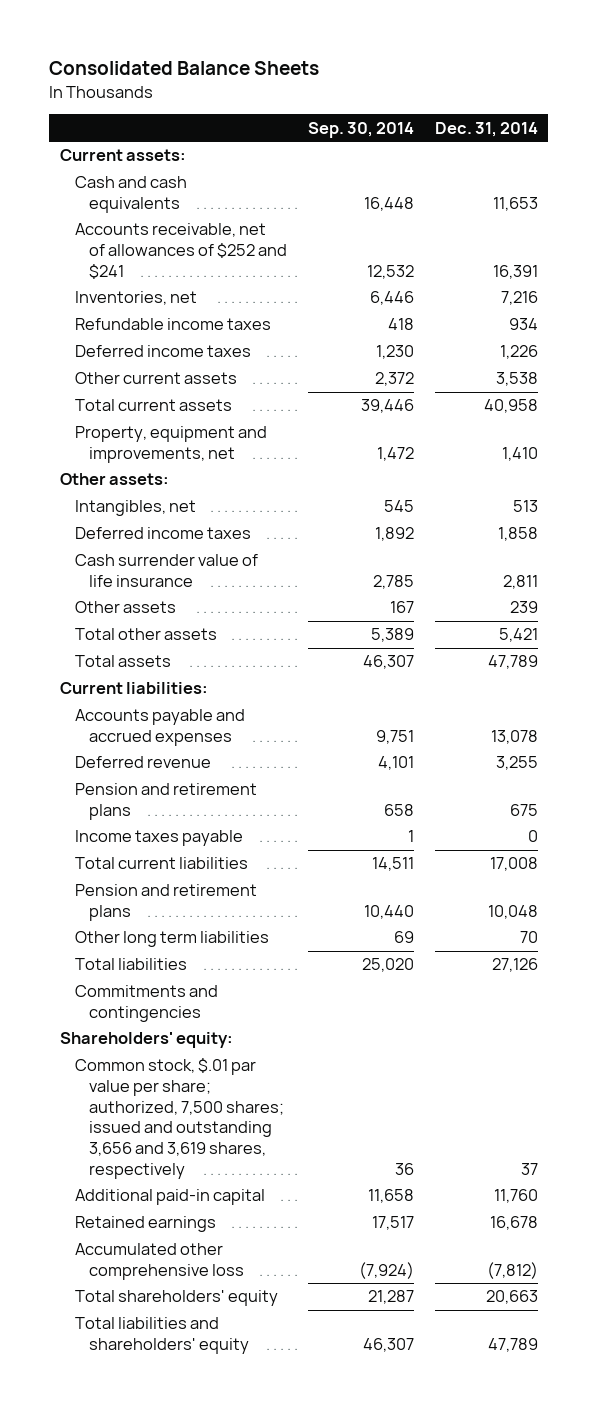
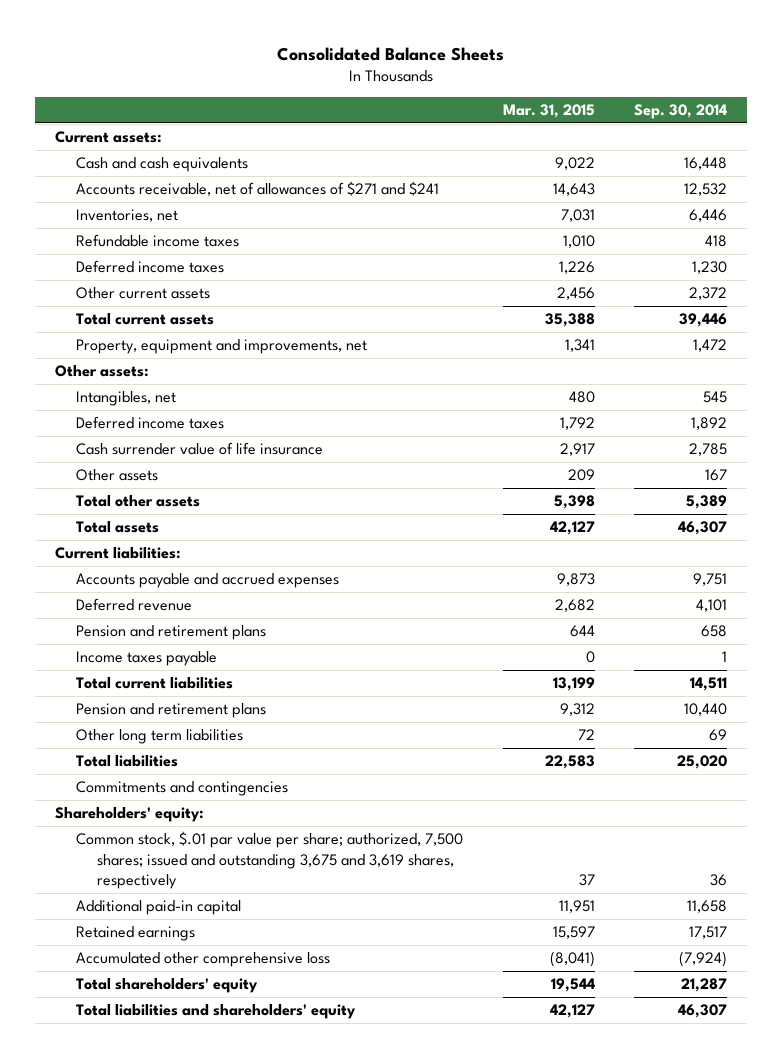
- | Sep. 30, 2014 | Dec. 31, 2014
+ | Mar. 31, 2015 | Sep. 30, 2014
- Accounts receivable, net of allowances of $252 and $241 | 12,532 | 16,391
+ Accounts receivable, net of allowances of $271 and $241 | 14,643 | 12,532
- Common stock, $.01 par value per share; authorized, 7,500 shares; issued and outstanding 3,656 and 3,619 shares, respectively | 36 | 37
+ Common stock, $.01 par value per share; authorized, 7,500 shares; issued and outstanding 3,675 and 3,619 shares, respectively | 37 | 36

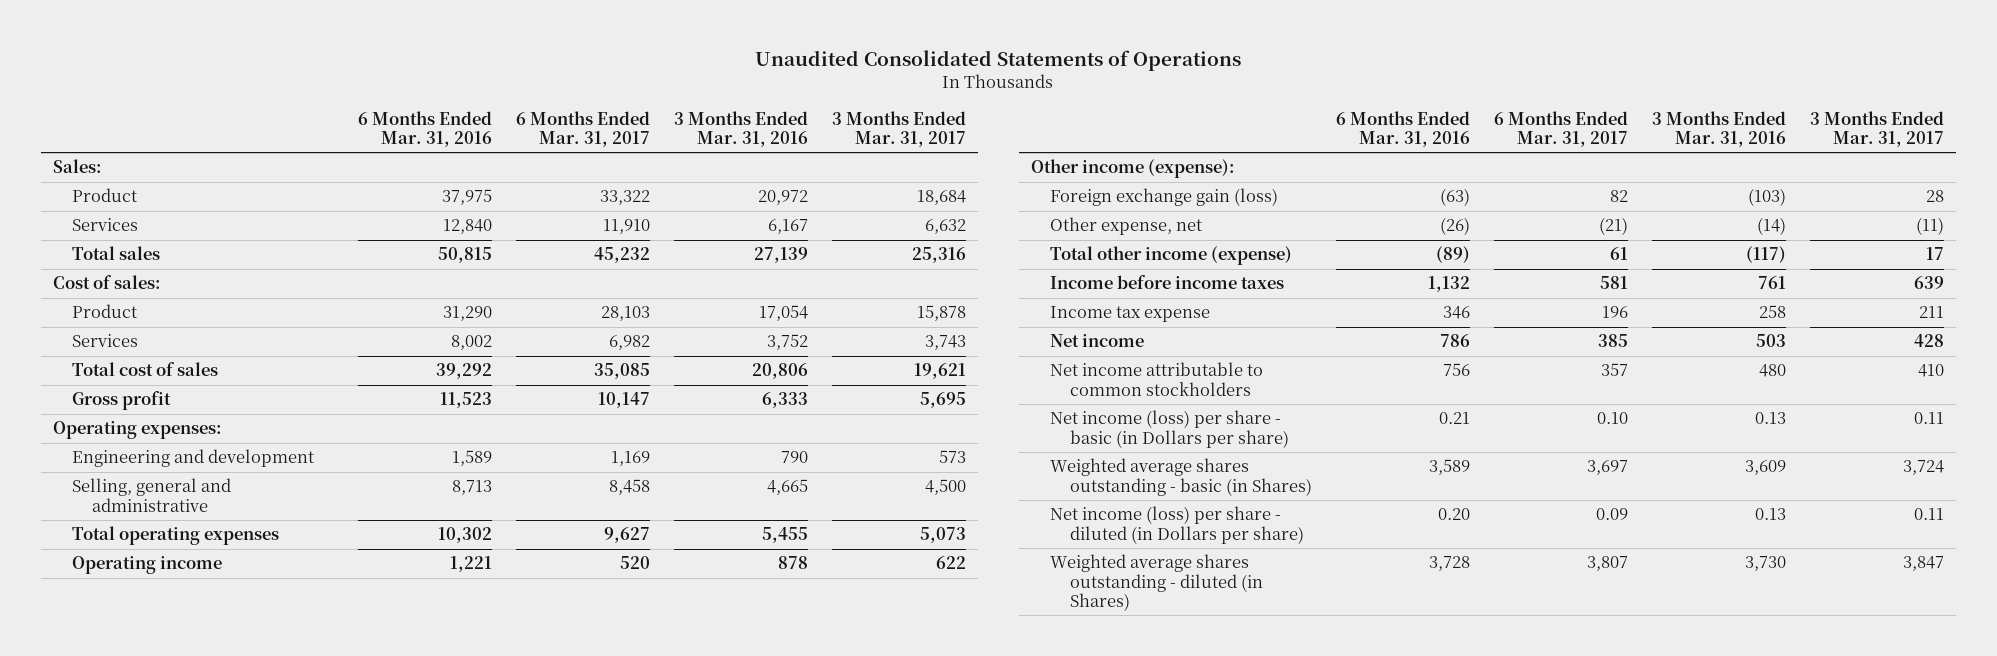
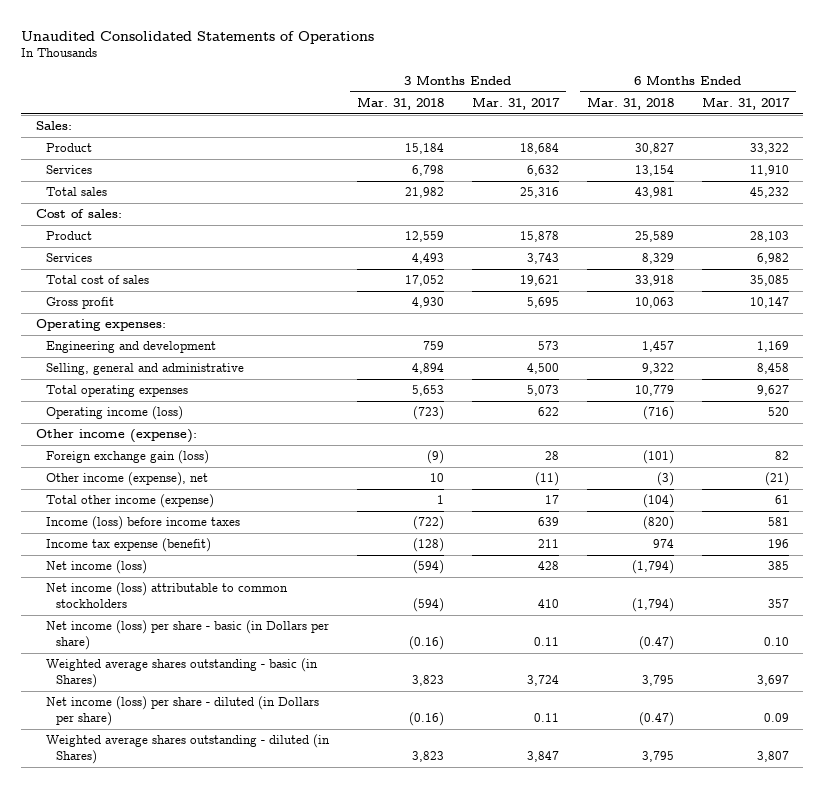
- | 6 Months Ended Mar. 31, 2016 | 6 Months Ended Mar. 31, 2017 | 3 Months Ended Mar. 31, 2016 | 3 Months Ended Mar. 31, 2017
+ | 3 Months Ended Mar. 31, 2018 | 3 Months Ended Mar. 31, 2017 | 6 Months Ended Mar. 31, 2018 | 6 Months Ended Mar. 31, 2017
- Operating income | 1,221 | 520 | 878 | 622
+ Operating income (loss) | (723) | 622 | (716) | 520
- Other expense, net | (26) | (21) | (14) | (11)
+ Other income (expense), net | 10 | (11) | (3) | (21)
- Income before income taxes | 1,132 | 581 | 761 | 639
- Income tax expense | 346 | 196 | 258 | 211
- Net income | 786 | 385 | 503 | 428
- Net income attributable to common stockholders | 756 | 357 | 480 | 410
+ Income (loss) before income taxes | (722) | 639 | (820) | 581
+ Income tax expense (benefit) | (128) | 211 | 974 | 196
+ Net income (loss) | (594) | 428 | (1,794) | 385
+ Net income (loss) attributable to common stockholders | (594) | 410 | (1,794) | 357

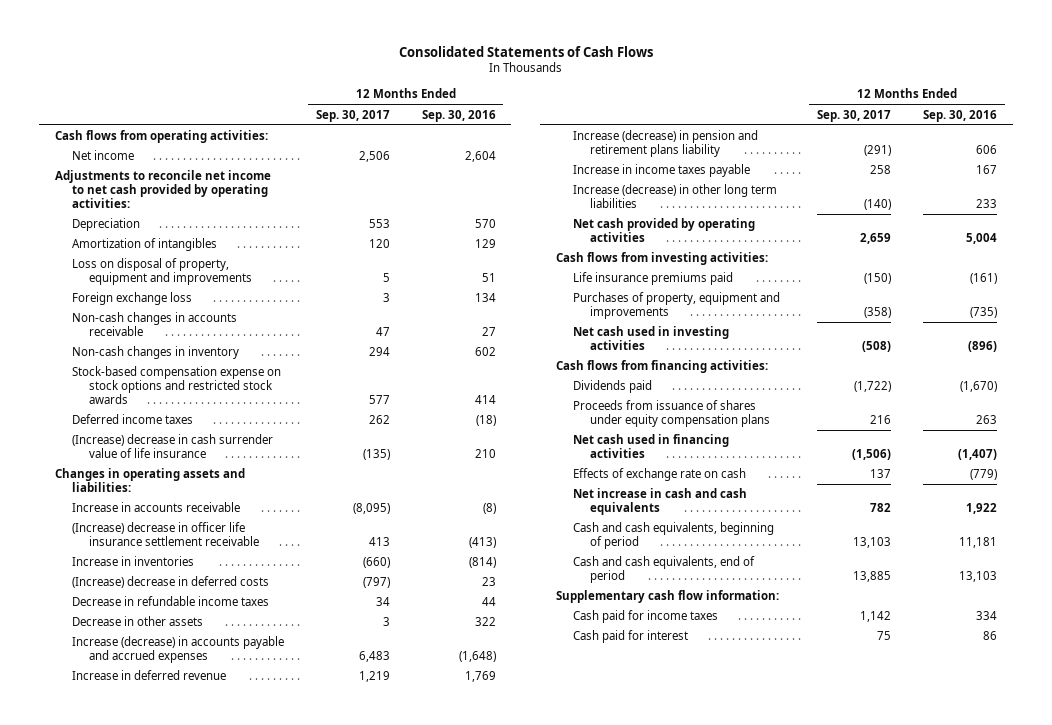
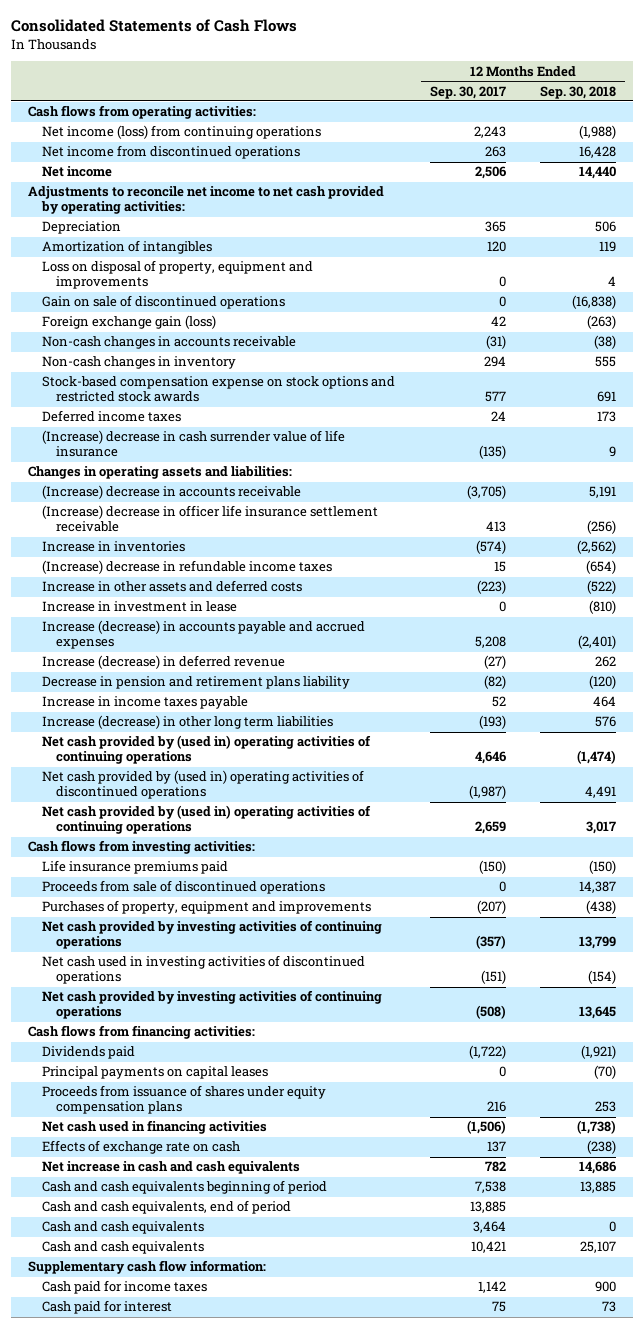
- | 12 Months Ended Sep. 30, 2017 | 12 Months Ended Sep. 30, 2016
+ | 12 Months Ended Sep. 30, 2017 | 12 Months Ended Sep. 30, 2018
+ Net income (loss) from continuing operations | 2,243 | (1,988)
+ Net income from discontinued operations | 263 | 16,428
- Depreciation | 553 | 570
+ Depreciation | 365 | 506
- Loss on disposal of property, equipment and improvements | 5 | 51
- Foreign exchange loss | 3 | 134
- Non-cash changes in accounts receivable | 47 | 27
+ Loss on disposal of property, equipment and improvements | 0 | 4
+ Gain on sale of discontinued operations | 0 | (16,838)
+ Foreign exchange gain (loss) | 42 | (263)
+ Non-cash changes in accounts receivable | (31) | (38)
- Deferred income taxes | 262 | (18)
+ Deferred income taxes | 24 | 173
- Increase in accounts receivable | (8,095) | (8)
+ (Increase) decrease in accounts receivable | (3,705) | 5,191
- Increase in inventories | (660) | (814)
- (Increase) decrease in deferred costs | (797) | 23
- Decrease in refundable income taxes | 34 | 44
- Decrease in other assets | 3 | 322
- Increase (decrease) in accounts payable and accrued expenses | 6,483 | (1,648)
- Increase in deferred revenue | 1,219 | 1,769
- Increase (decrease) in pension and retirement plans liability | (291) | 606
- Increase in income taxes payable | 258 | 167
- Increase (decrease) in other long term liabilities | (140) | 233
- Net cash provided by operating activities | 2,659 | 5,004
+ Increase in inventories | (574) | (2,562)
+ (Increase) decrease in refundable income taxes | 15 | (654)
+ Increase in other assets and deferred costs | (223) | (522)
+ Increase in investment in lease | 0 | (810)
+ Increase (decrease) in accounts payable and accrued expenses | 5,208 | (2,401)
+ Increase (decrease) in deferred revenue | (27) | 262
+ Decrease in pension and retirement plans liability | (82) | (120)
+ Increase in income taxes payable | 52 | 464
+ Increase (decrease) in other long term liabilities | (193) | 576
+ Net cash provided by (used in) operating activities of continuing operations | 4,646 | (1,474)
+ Net cash provided by (used in) operating activities of discontinued operations | (1,987) | 4,491
+ Net cash provided by (used in) operating activities of continuing operations | 2,659 | 3,017
- Purchases of property, equipment and improvements | (358) | (735)
- Net cash used in investing activities | (508) | (896)
+ Proceeds from sale of discontinued operations | 0 | 14,387
+ Purchases of property, equipment and improvements | (207) | (438)
+ Net cash provided by investing activities of continuing operations | (357) | 13,799
+ Net cash used in investing activities of discontinued operations | (151) | (154)
+ Net cash provided by investing activities of continuing operations | (508) | 13,645
+ Principal payments on capital leases | 0 | (70)
- Cash and cash equivalents, beginning of period | 13,103 | 11,181
+ Cash and cash equivalents beginning of period | 7,538 | 13,885
+ Cash and cash equivalents | 3,464 | 0
+ Cash and cash equivalents | 10,421 | 25,107

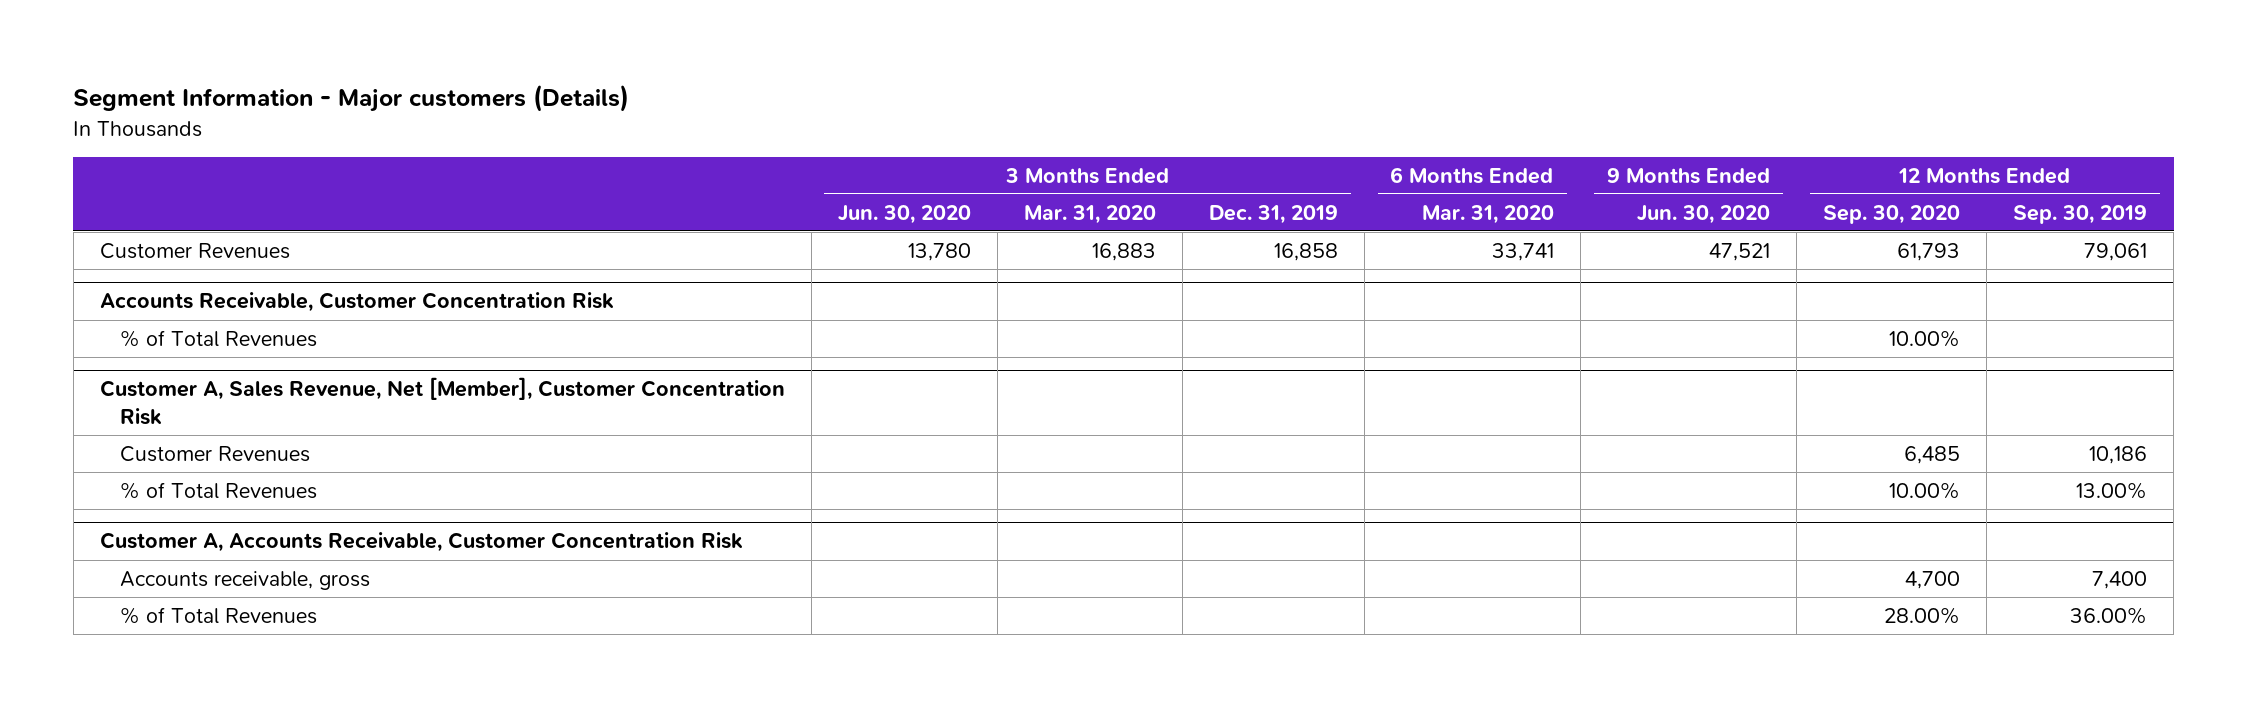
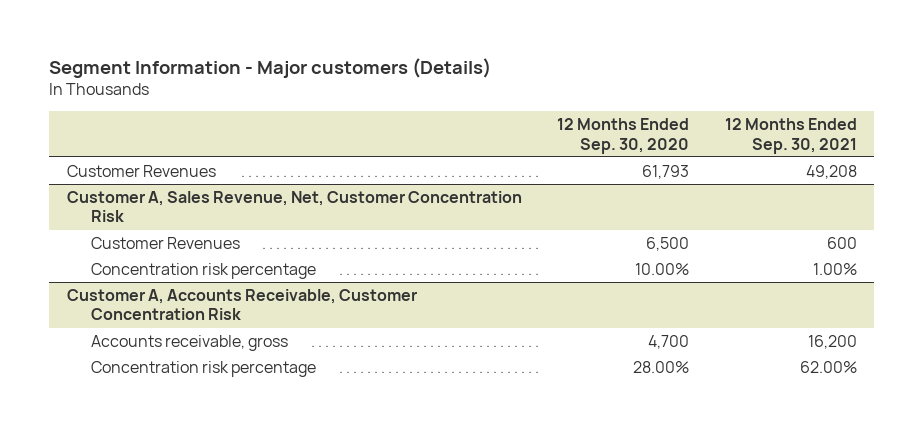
- | 3 Months Ended Jun. 30, 2020 | 3 Months Ended Mar. 31, 2020 | 3 Months Ended Dec. 31, 2019 | 6 Months Ended Mar. 31, 2020 | 9 Months Ended Jun. 30, 2020 | 12 Months Ended Sep. 30, 2020 | 12 Months Ended Sep. 30, 2019
+ | 12 Months Ended Sep. 30, 2020 | 12 Months Ended Sep. 30, 2021
- Accounts Receivable, Customer Concentration Risk
- % of Total Revenues | | | | | | 10.00% |
- Customer A, Sales Revenue, Net [Member], Customer Concentration Risk
- Customer Revenues | | | | | | 6,485 | 10,186
- % of Total Revenues | | | | | | 10.00% | 13.00%
+ Customer A, Sales Revenue, Net, Customer Concentration Risk
+ Customer Revenues | 6,500 | 600
+ Concentration risk percentage | 10.00% | 1.00%
@ Customer A, Accounts Receivable, Customer Concentration Risk
- % of Total Revenues | | | | | | 28.00% | 36.00%
+ Concentration risk percentage | 28.00% | 62.00%

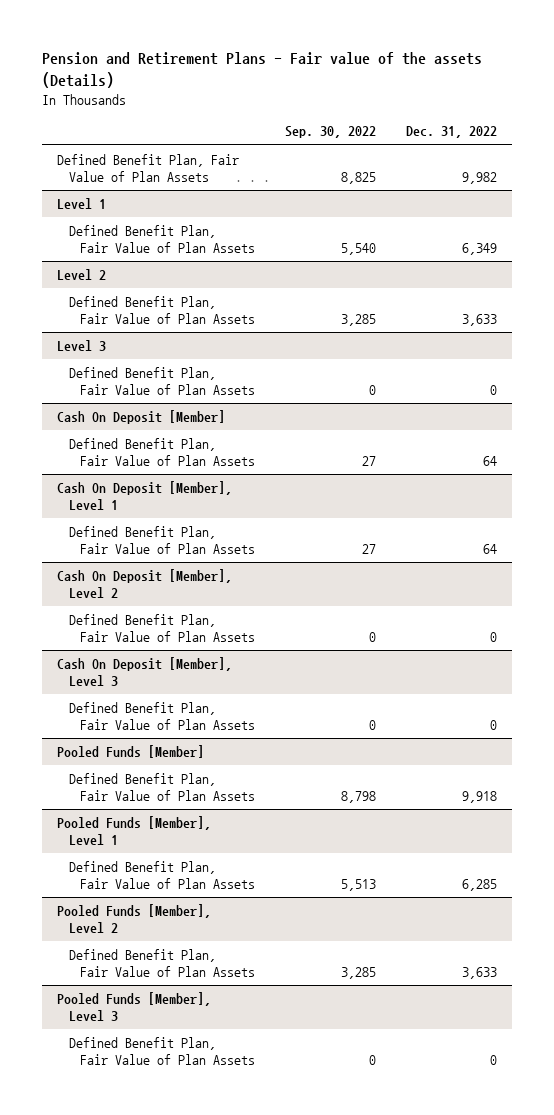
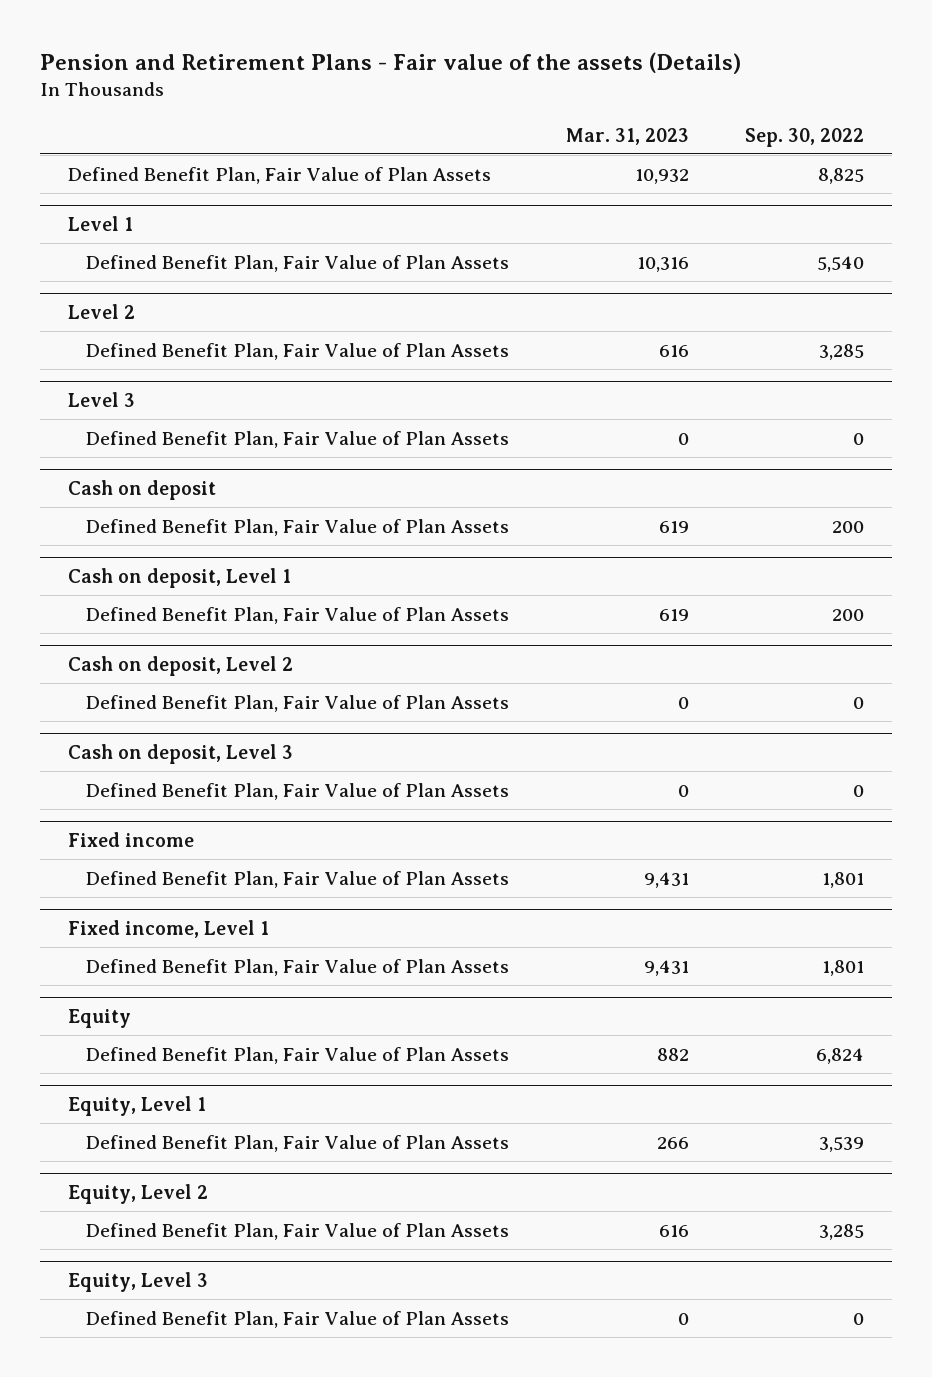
- | Sep. 30, 2022 | Dec. 31, 2022
+ | Mar. 31, 2023 | Sep. 30, 2022
- Cash On Deposit [Member]
- Defined Benefit Plan, Fair Value of Plan Assets | 27 | 64
- Cash On Deposit [Member], Level 1
- Defined Benefit Plan, Fair Value of Plan Assets | 27 | 64
- Cash On Deposit [Member], Level 2
+ Cash on deposit
+ Defined Benefit Plan, Fair Value of Plan Assets | 619 | 200
+ Cash on deposit, Level 1
+ Defined Benefit Plan, Fair Value of Plan Assets | 619 | 200
+ Cash on deposit, Level 2
- Cash On Deposit [Member], Level 3
+ Cash on deposit, Level 3
- Pooled Funds [Member]
- Defined Benefit Plan, Fair Value of Plan Assets | 8,798 | 9,918
- Pooled Funds [Member], Level 1
- Defined Benefit Plan, Fair Value of Plan Assets | 5,513 | 6,285
- Pooled Funds [Member], Level 2
+ Fixed income
+ Defined Benefit Plan, Fair Value of Plan Assets | 9,431 | 1,801
+ Fixed income, Level 1
+ Defined Benefit Plan, Fair Value of Plan Assets | 9,431 | 1,801
+ Equity
+ Defined Benefit Plan, Fair Value of Plan Assets | 882 | 6,824
+ Equity, Level 1
+ Defined Benefit Plan, Fair Value of Plan Assets | 266 | 3,539
+ Equity, Level 2
- Pooled Funds [Member], Level 3
+ Equity, Level 3

